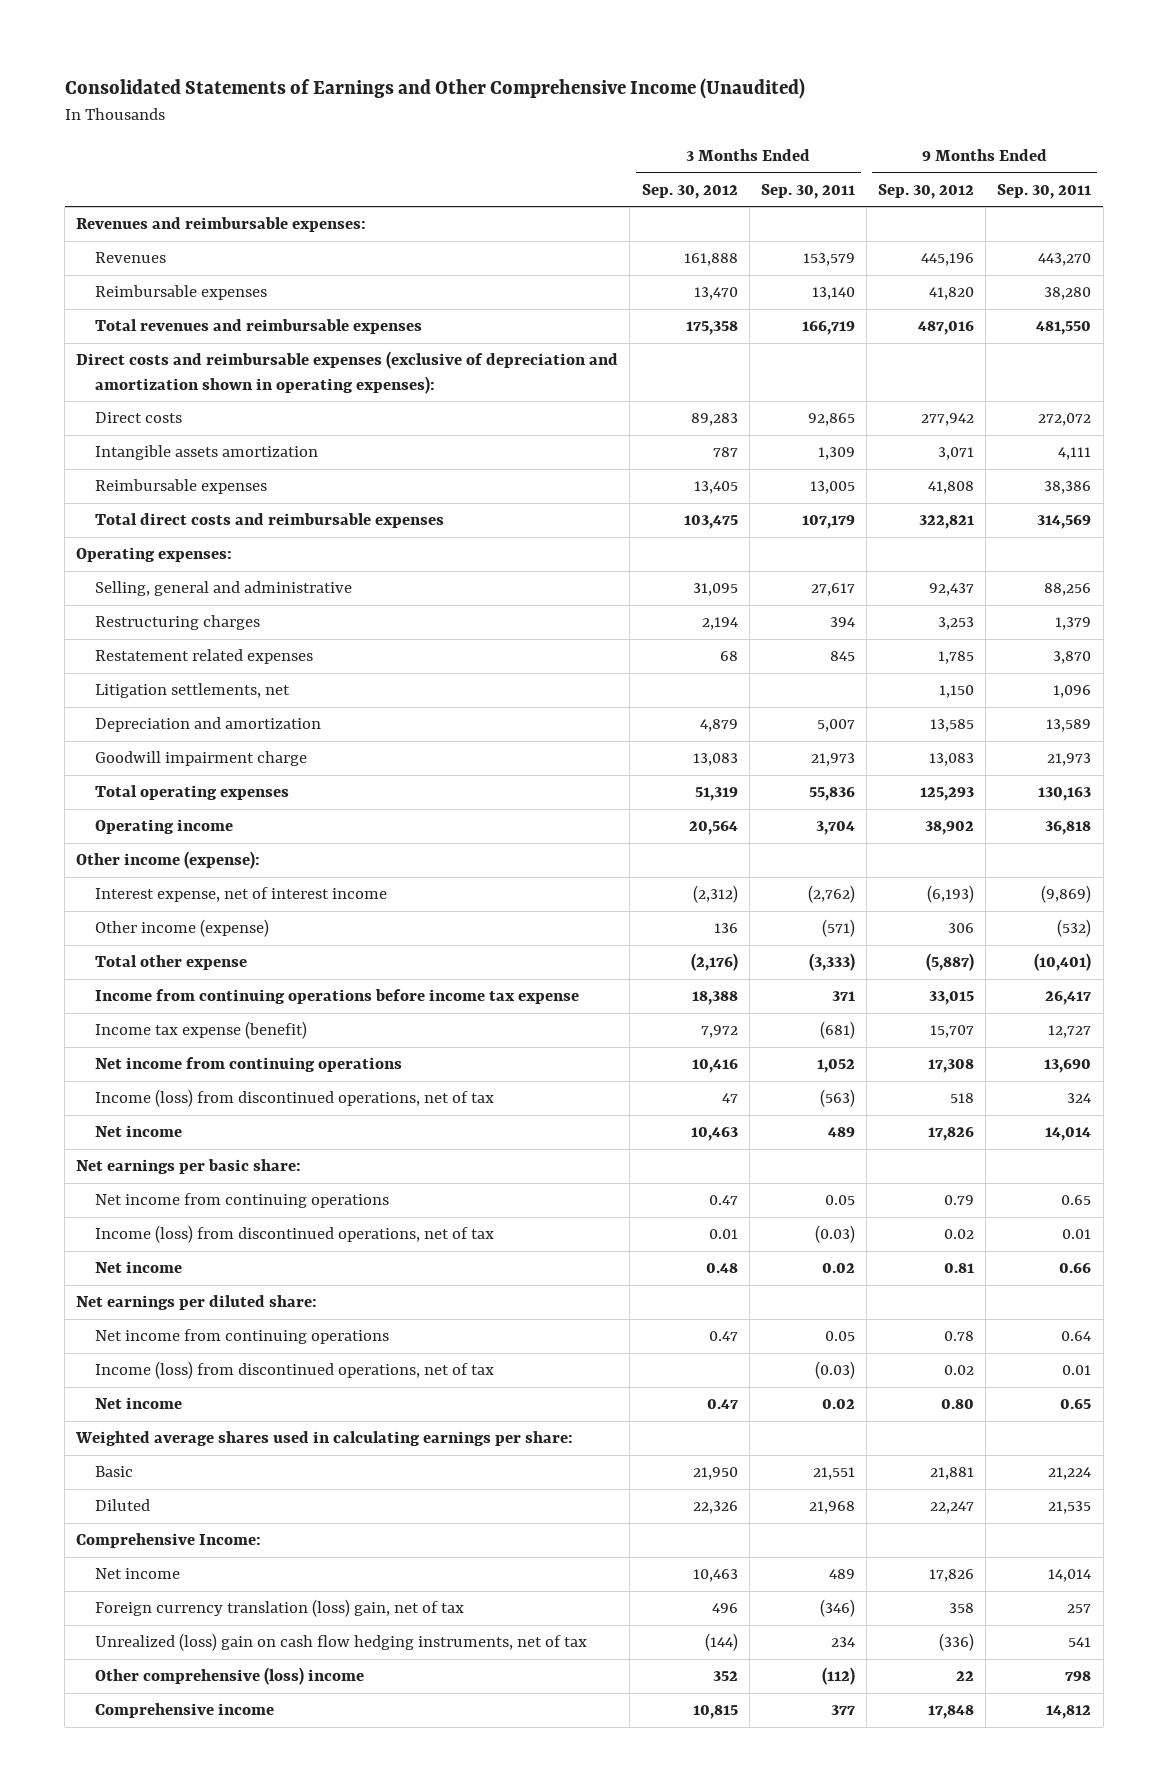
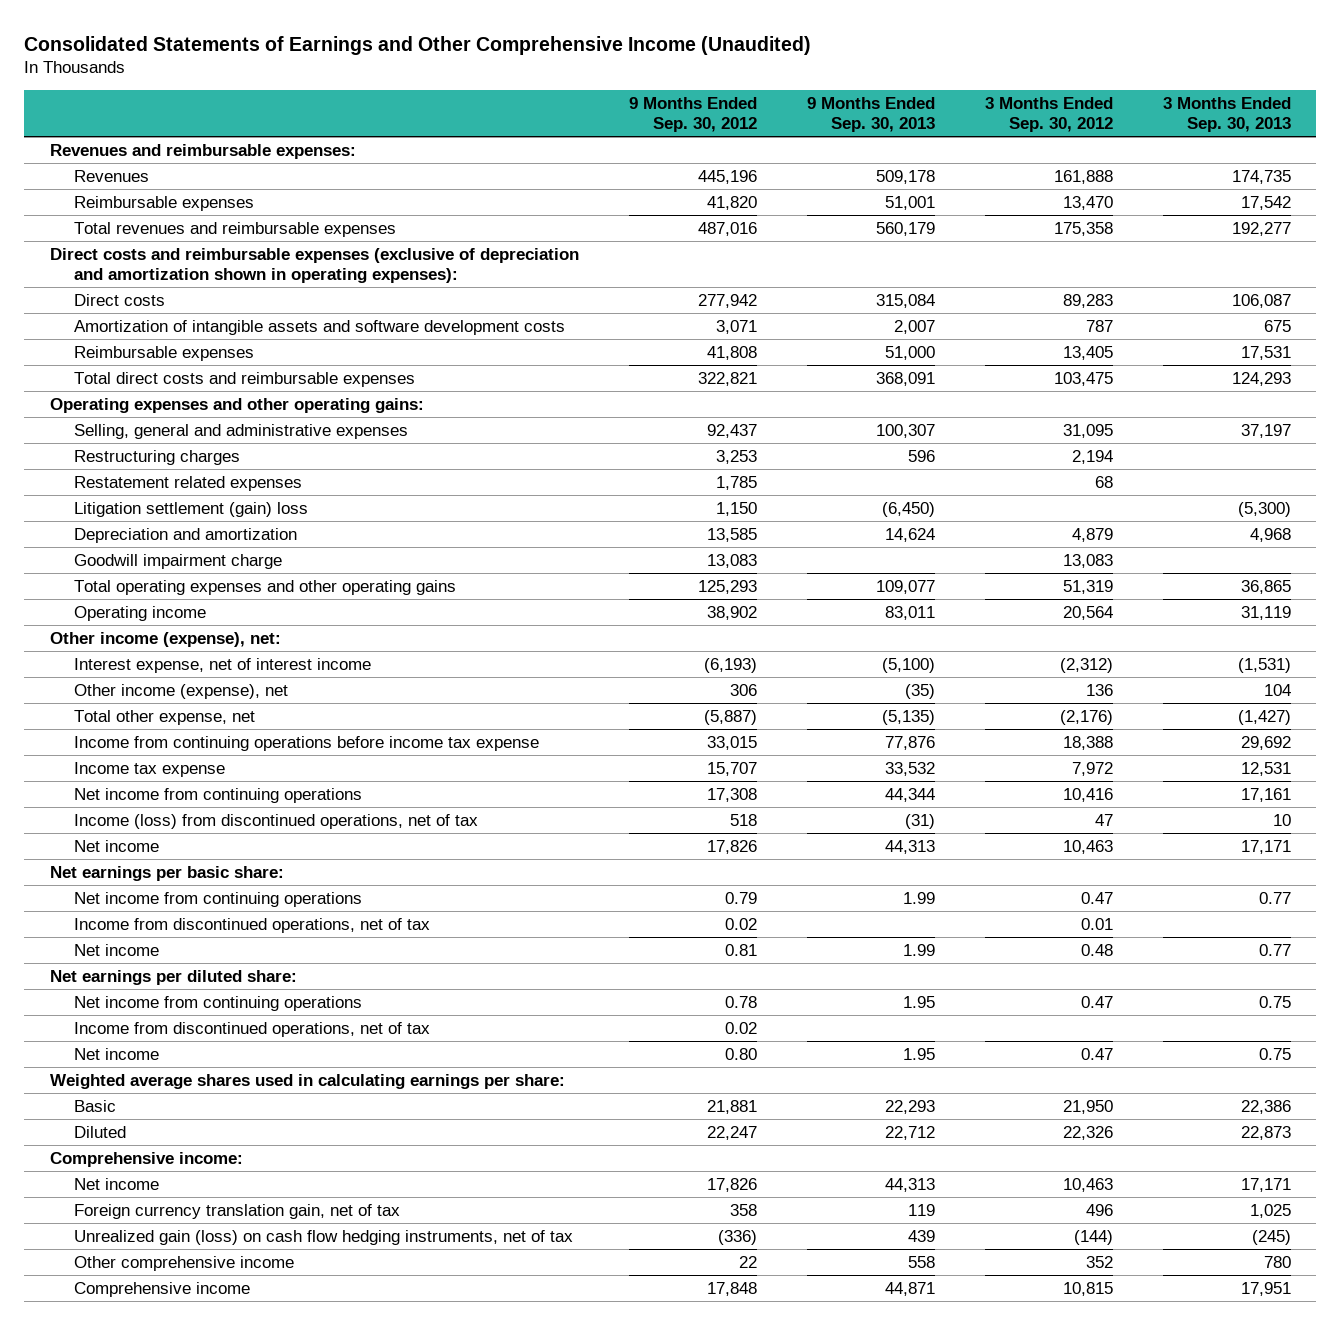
- | 3 Months Ended Sep. 30, 2012 | 3 Months Ended Sep. 30, 2011 | 9 Months Ended Sep. 30, 2012 | 9 Months Ended Sep. 30, 2011
+ | 9 Months Ended Sep. 30, 2012 | 9 Months Ended Sep. 30, 2013 | 3 Months Ended Sep. 30, 2012 | 3 Months Ended Sep. 30, 2013
- Intangible assets amortization | 787 | 1,309 | 3,071 | 4,111
+ Amortization of intangible assets and software development costs | 3,071 | 2,007 | 787 | 675
- Operating expenses:
- Selling, general and administrative | 31,095 | 27,617 | 92,437 | 88,256
+ Operating expenses and other operating gains:
+ Selling, general and administrative expenses | 92,437 | 100,307 | 31,095 | 37,197
- Litigation settlements, net | | | 1,150 | 1,096
+ Litigation settlement (gain) loss | 1,150 | (6,450) | | (5,300)
- Total operating expenses | 51,319 | 55,836 | 125,293 | 130,163
+ Total operating expenses and other operating gains | 125,293 | 109,077 | 51,319 | 36,865
- Other income (expense):
+ Other income (expense), net:
- Other income (expense) | 136 | (571) | 306 | (532)
- Total other expense | (2,176) | (3,333) | (5,887) | (10,401)
+ Other income (expense), net | 306 | (35) | 136 | 104
+ Total other expense, net | (5,887) | (5,135) | (2,176) | (1,427)
- Income tax expense (benefit) | 7,972 | (681) | 15,707 | 12,727
+ Income tax expense | 15,707 | 33,532 | 7,972 | 12,531
- Income (loss) from discontinued operations, net of tax | 0.01 | (0.03) | 0.02 | 0.01
+ Income from discontinued operations, net of tax | 0.02 | | 0.01 |
- Income (loss) from discontinued operations, net of tax | | (0.03) | 0.02 | 0.01
+ Income from discontinued operations, net of tax | 0.02 | | |
- Comprehensive Income:
+ Comprehensive income:
- Foreign currency translation (loss) gain, net of tax | 496 | (346) | 358 | 257
- Unrealized (loss) gain on cash flow hedging instruments, net of tax | (144) | 234 | (336) | 541
- Other comprehensive (loss) income | 352 | (112) | 22 | 798
+ Foreign currency translation gain, net of tax | 358 | 119 | 496 | 1,025
+ Unrealized gain (loss) on cash flow hedging instruments, net of tax | (336) | 439 | (144) | (245)
+ Other comprehensive income | 22 | 558 | 352 | 780

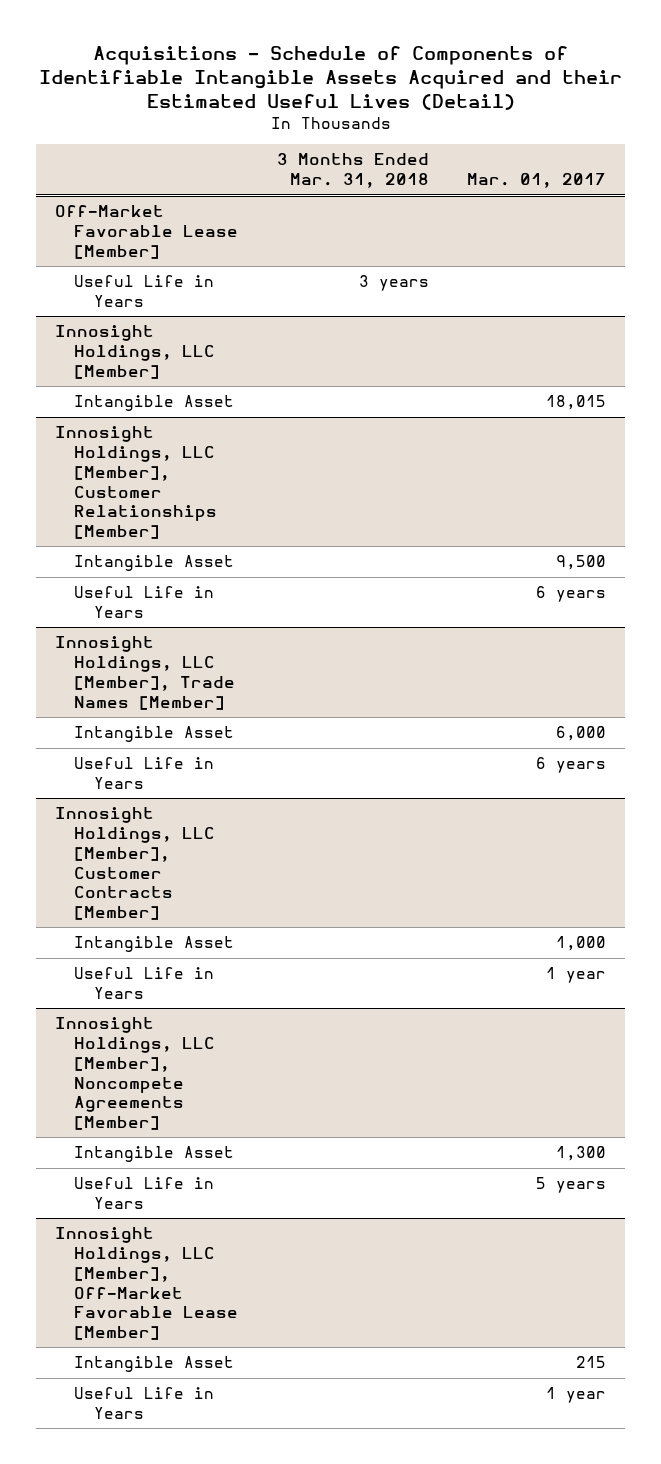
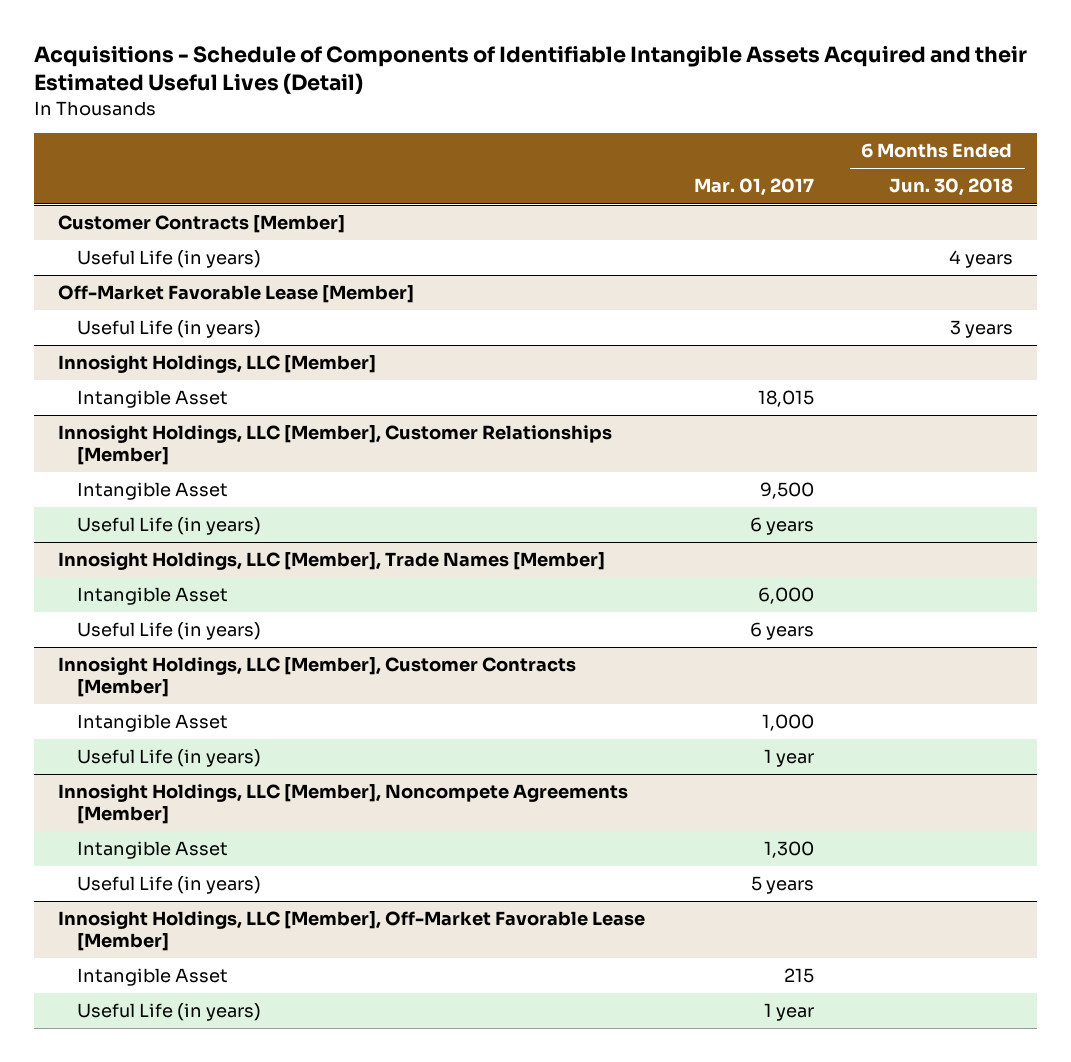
- | 3 Months Ended Mar. 31, 2018 | Mar. 01, 2017
+ | Mar. 01, 2017 | 6 Months Ended Jun. 30, 2018
+ Customer Contracts [Member]
+ Useful Life (in years) | | 4 years
@ Off-Market Favorable Lease [Member]
- Useful Life in Years | 3 years |
+ Useful Life (in years) | | 3 years
@ Innosight Holdings, LLC [Member], Customer Relationships [Member]
- Useful Life in Years | | 6 years
+ Useful Life (in years) | 6 years |
@ Innosight Holdings, LLC [Member], Trade Names [Member]
- Useful Life in Years | | 6 years
+ Useful Life (in years) | 6 years |
@ Innosight Holdings, LLC [Member], Customer Contracts [Member]
- Useful Life in Years | | 1 year
+ Useful Life (in years) | 1 year |
@ Innosight Holdings, LLC [Member], Noncompete Agreements [Member]
- Useful Life in Years | | 5 years
+ Useful Life (in years) | 5 years |
@ Innosight Holdings, LLC [Member], Off-Market Favorable Lease [Member]
- Useful Life in Years | | 1 year
+ Useful Life (in years) | 1 year |

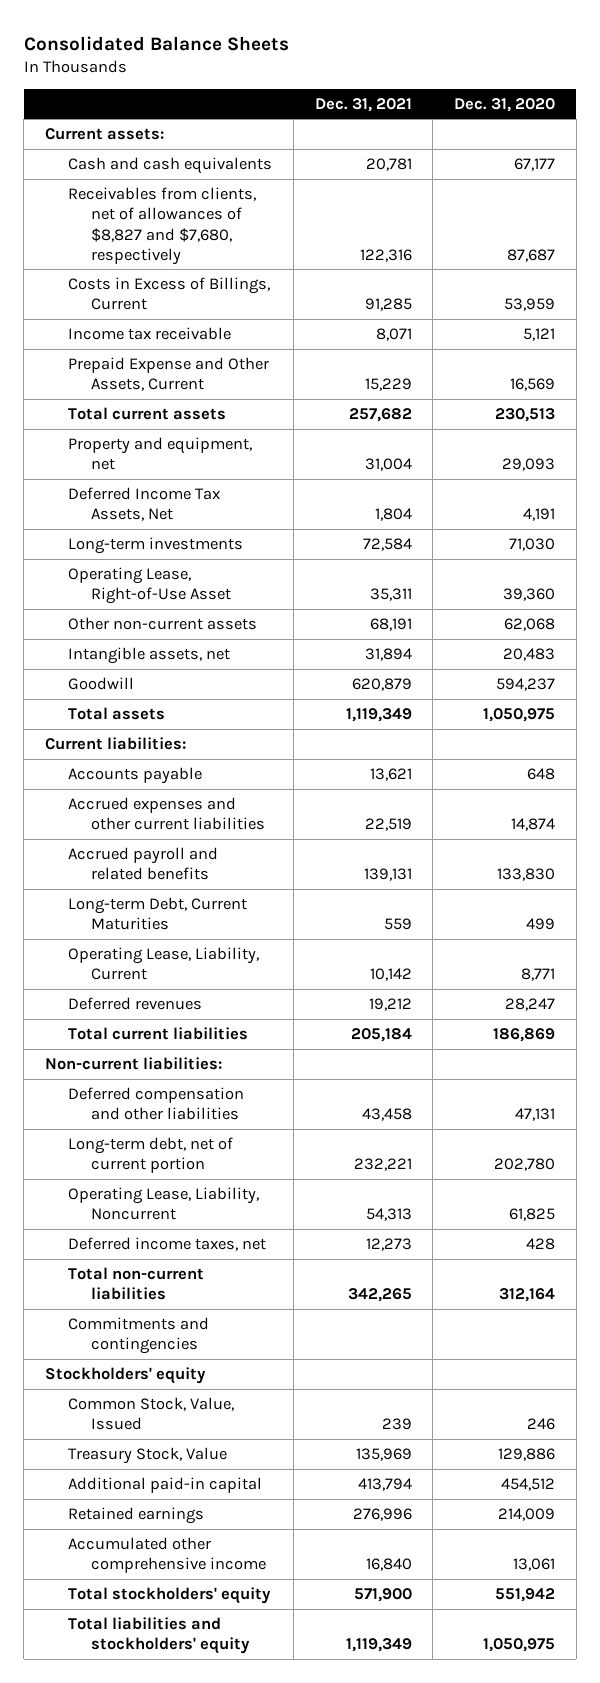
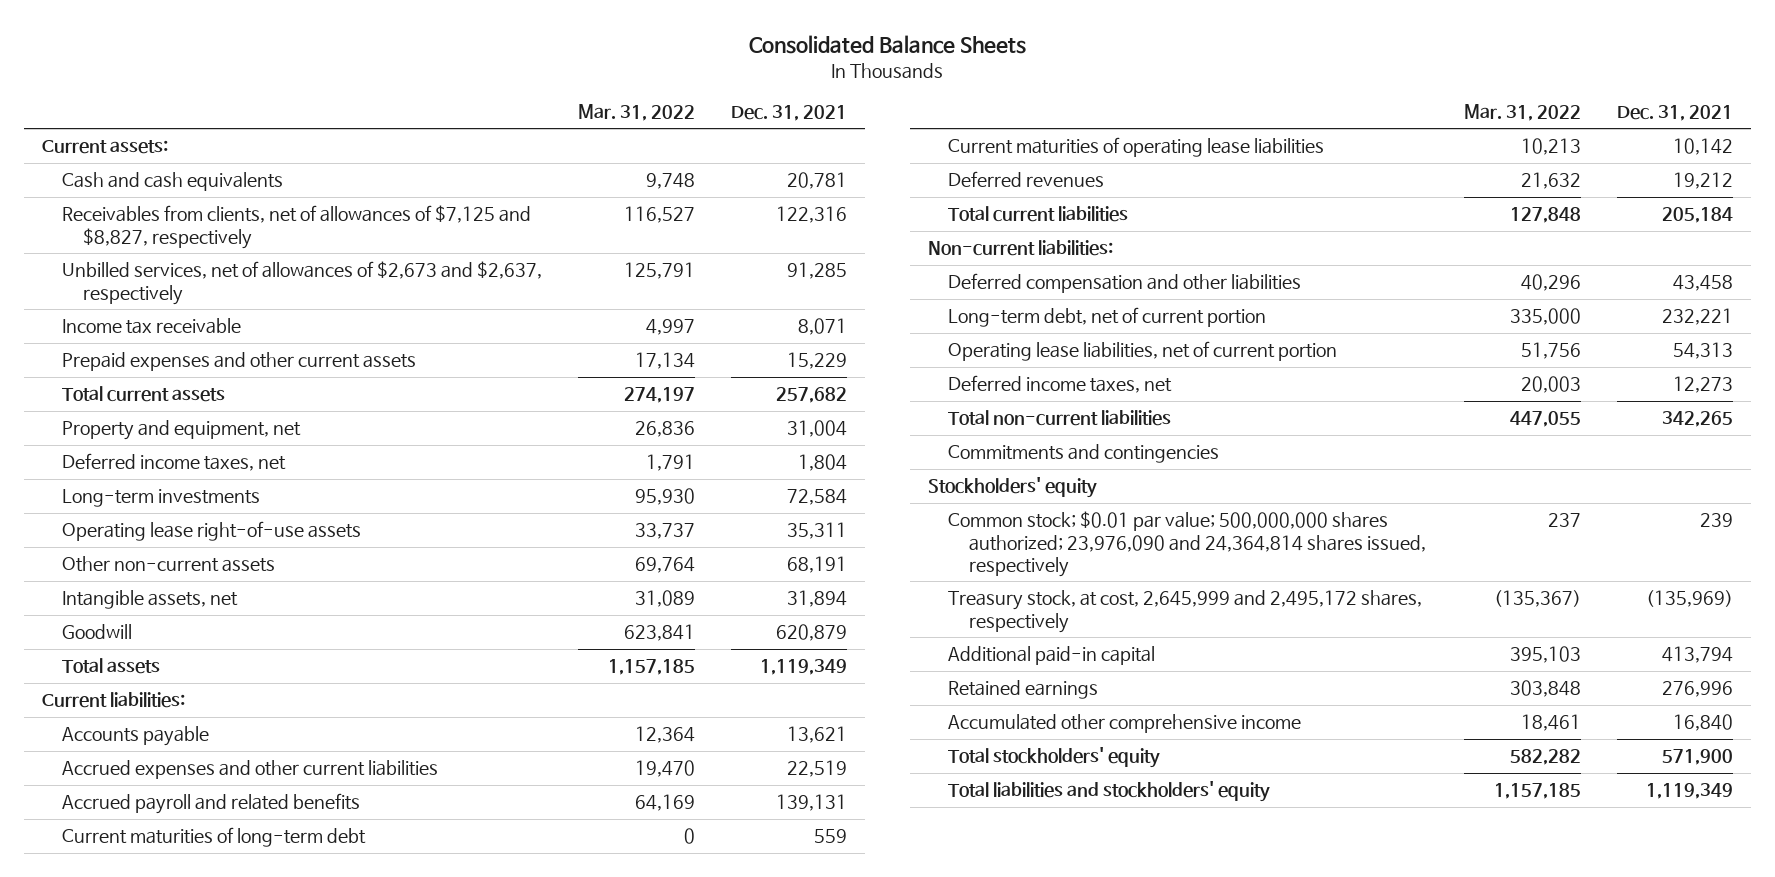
- | Dec. 31, 2021 | Dec. 31, 2020
+ | Mar. 31, 2022 | Dec. 31, 2021
- Receivables from clients, net of allowances of $8,827 and $7,680, respectively | 122,316 | 87,687
- Costs in Excess of Billings, Current | 91,285 | 53,959
+ Receivables from clients, net of allowances of $7,125 and $8,827, respectively | 116,527 | 122,316
+ Unbilled services, net of allowances of $2,673 and $2,637, respectively | 125,791 | 91,285
- Prepaid Expense and Other Assets, Current | 15,229 | 16,569
+ Prepaid expenses and other current assets | 17,134 | 15,229
- Deferred Income Tax Assets, Net | 1,804 | 4,191
+ Deferred income taxes, net | 1,791 | 1,804
- Operating Lease, Right-of-Use Asset | 35,311 | 39,360
+ Operating lease right-of-use assets | 33,737 | 35,311
- Long-term Debt, Current Maturities | 559 | 499
- Operating Lease, Liability, Current | 10,142 | 8,771
+ Current maturities of long-term debt | 0 | 559
+ Current maturities of operating lease liabilities | 10,213 | 10,142
- Operating Lease, Liability, Noncurrent | 54,313 | 61,825
+ Operating lease liabilities, net of current portion | 51,756 | 54,313
- Common Stock, Value, Issued | 239 | 246
- Treasury Stock, Value | 135,969 | 129,886
+ Common stock; $0.01 par value; 500,000,000 shares authorized; 23,976,090 and 24,364,814 shares issued, respectively | 237 | 239
+ Treasury stock, at cost, 2,645,999 and 2,495,172 shares, respectively | (135,367) | (135,969)

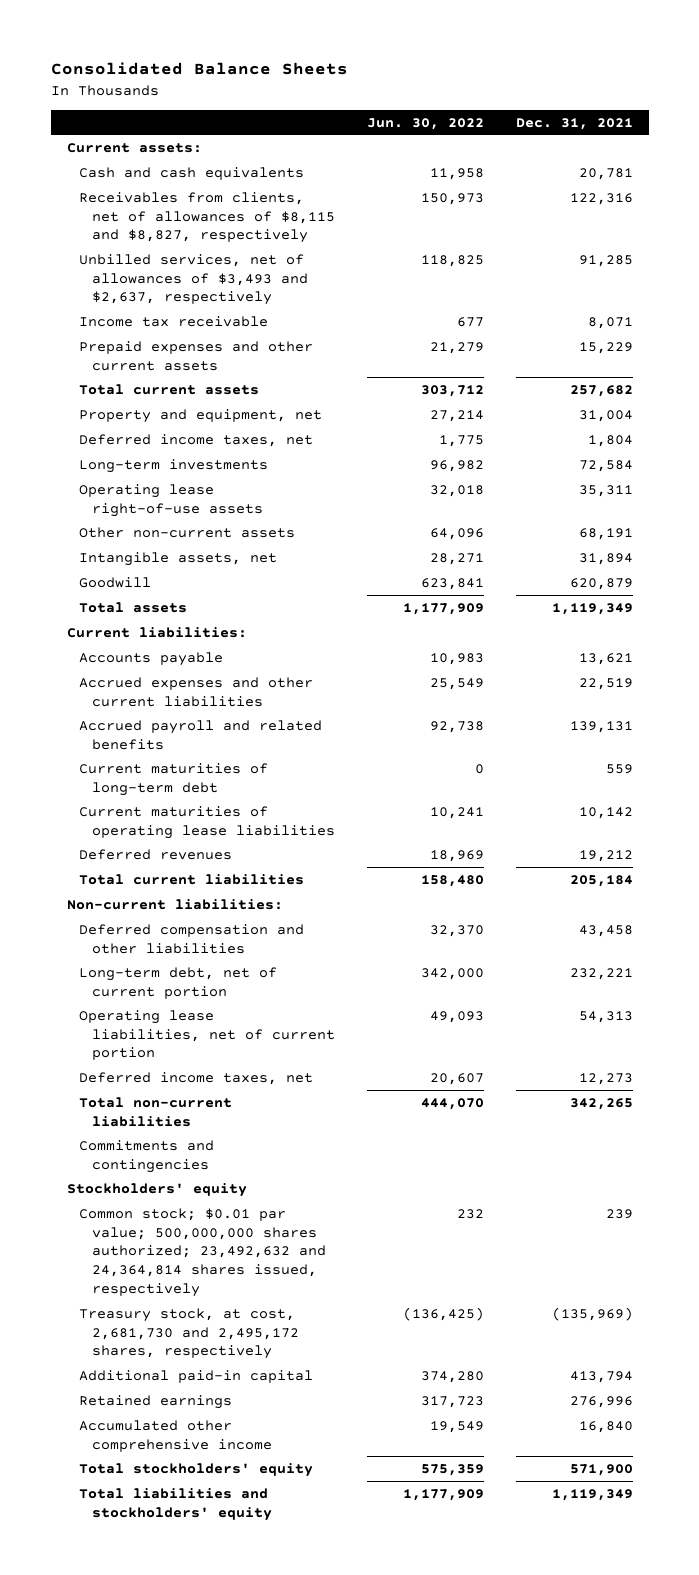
- | Mar. 31, 2022 | Dec. 31, 2021
+ | Jun. 30, 2022 | Dec. 31, 2021
- Receivables from clients, net of allowances of $7,125 and $8,827, respectively | 116,527 | 122,316
- Unbilled services, net of allowances of $2,673 and $2,637, respectively | 125,791 | 91,285
+ Receivables from clients, net of allowances of $8,115 and $8,827, respectively | 150,973 | 122,316
+ Unbilled services, net of allowances of $3,493 and $2,637, respectively | 118,825 | 91,285
- Common stock; $0.01 par value; 500,000,000 shares authorized; 23,976,090 and 24,364,814 shares issued, respectively | 237 | 239
- Treasury stock, at cost, 2,645,999 and 2,495,172 shares, respectively | (135,367) | (135,969)
+ Common stock; $0.01 par value; 500,000,000 shares authorized; 23,492,632 and 24,364,814 shares issued, respectively | 232 | 239
+ Treasury stock, at cost, 2,681,730 and 2,495,172 shares, respectively | (136,425) | (135,969)

